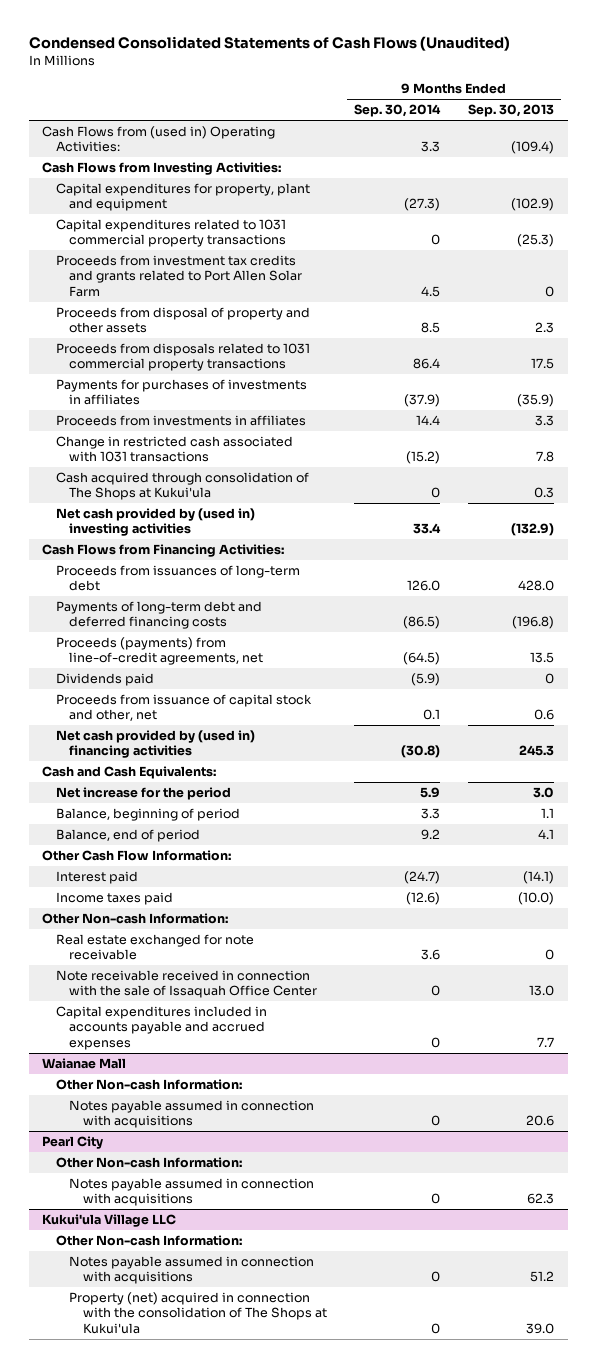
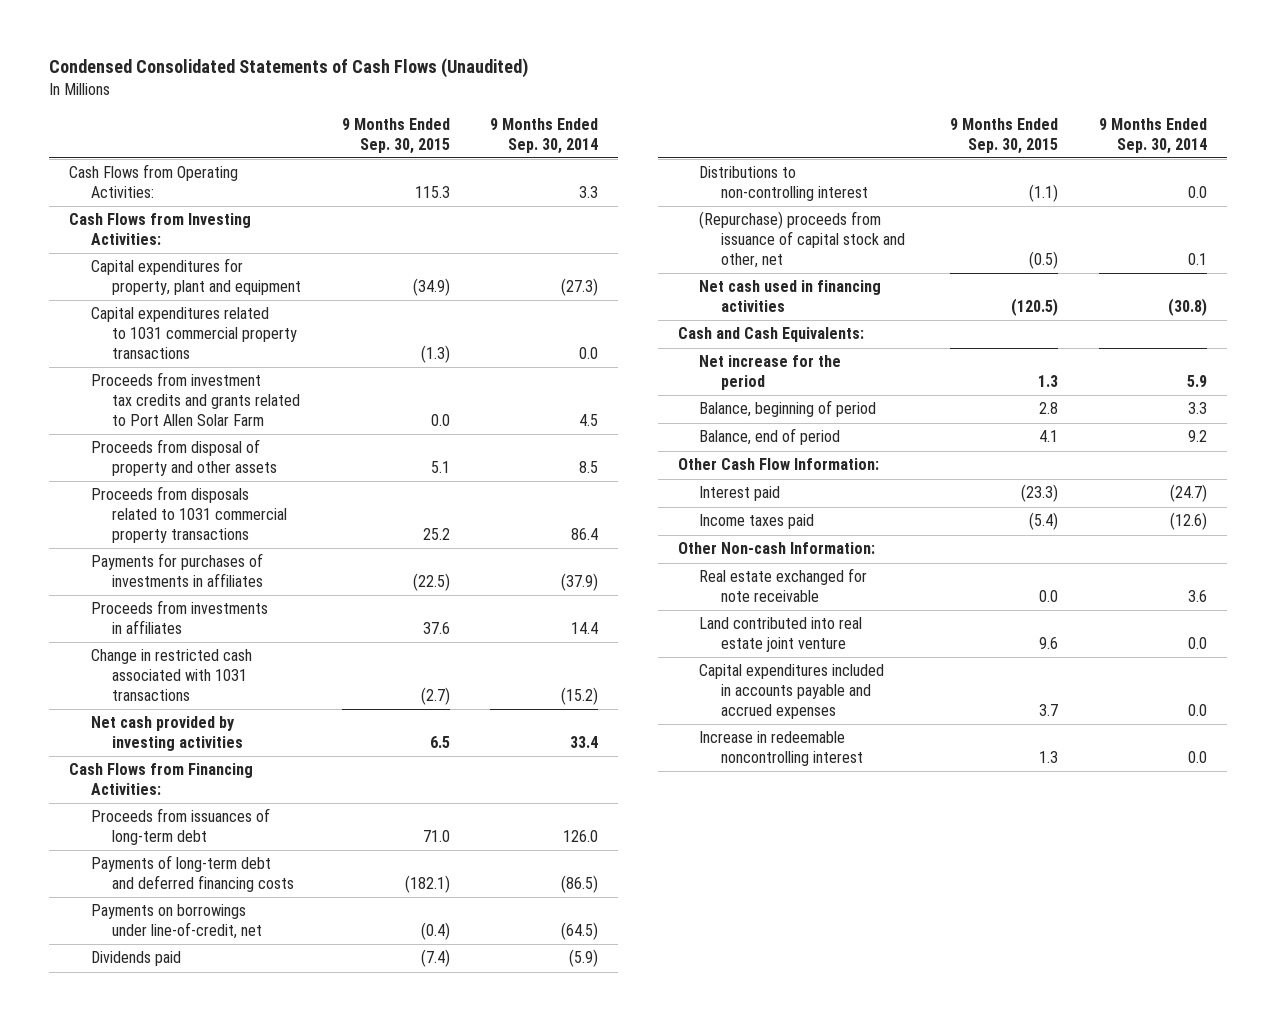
- | 9 Months Ended Sep. 30, 2014 | 9 Months Ended Sep. 30, 2013
+ | 9 Months Ended Sep. 30, 2015 | 9 Months Ended Sep. 30, 2014
- Cash Flows from (used in) Operating Activities: | 3.3 | (109.4)
+ Cash Flows from Operating Activities: | 115.3 | 3.3
- Capital expenditures related to 1031 commercial property transactions | 0 | (25.3)
+ Capital expenditures related to 1031 commercial property transactions | (1.3) | 0.0
- Cash acquired through consolidation of The Shops at Kukui'ula | 0 | 0.3
- Net cash provided by (used in) investing activities | 33.4 | (132.9)
+ Net cash provided by investing activities | 6.5 | 33.4
- Proceeds (payments) from line-of-credit agreements, net | (64.5) | 13.5
+ Payments on borrowings under line-of-credit, net | (0.4) | (64.5)
- Proceeds from issuance of capital stock and other, net | 0.1 | 0.6
- Net cash provided by (used in) financing activities | (30.8) | 245.3
+ Distributions to non-controlling interest | (1.1) | 0.0
+ (Repurchase) proceeds from issuance of capital stock and other, net | (0.5) | 0.1
+ Net cash used in financing activities | (120.5) | (30.8)
- Note receivable received in connection with the sale of Issaquah Office Center | 0 | 13.0
- Capital expenditures included in accounts payable and accrued expenses | 0 | 7.7
- Waianae Mall
- Other Non-cash Information:
- Notes payable assumed in connection with acquisitions | 0 | 20.6
- Pearl City
- Other Non-cash Information:
- Notes payable assumed in connection with acquisitions | 0 | 62.3
- Kukui'ula Village LLC
- Other Non-cash Information:
- Notes payable assumed in connection with acquisitions | 0 | 51.2
- Property (net) acquired in connection with the consolidation of The Shops at Kukui'ula | 0 | 39.0
+ Land contributed into real estate joint venture | 9.6 | 0.0
+ Capital expenditures included in accounts payable and accrued expenses | 3.7 | 0.0
+ Increase in redeemable noncontrolling interest | 1.3 | 0.0

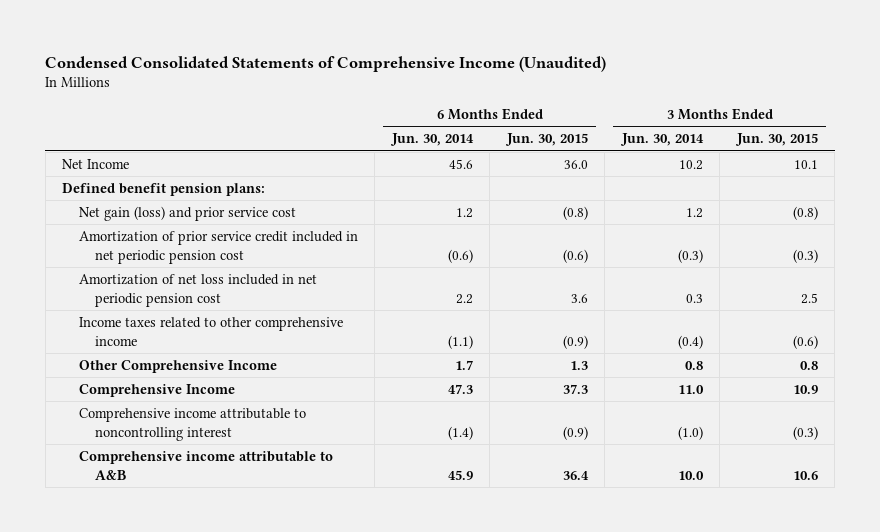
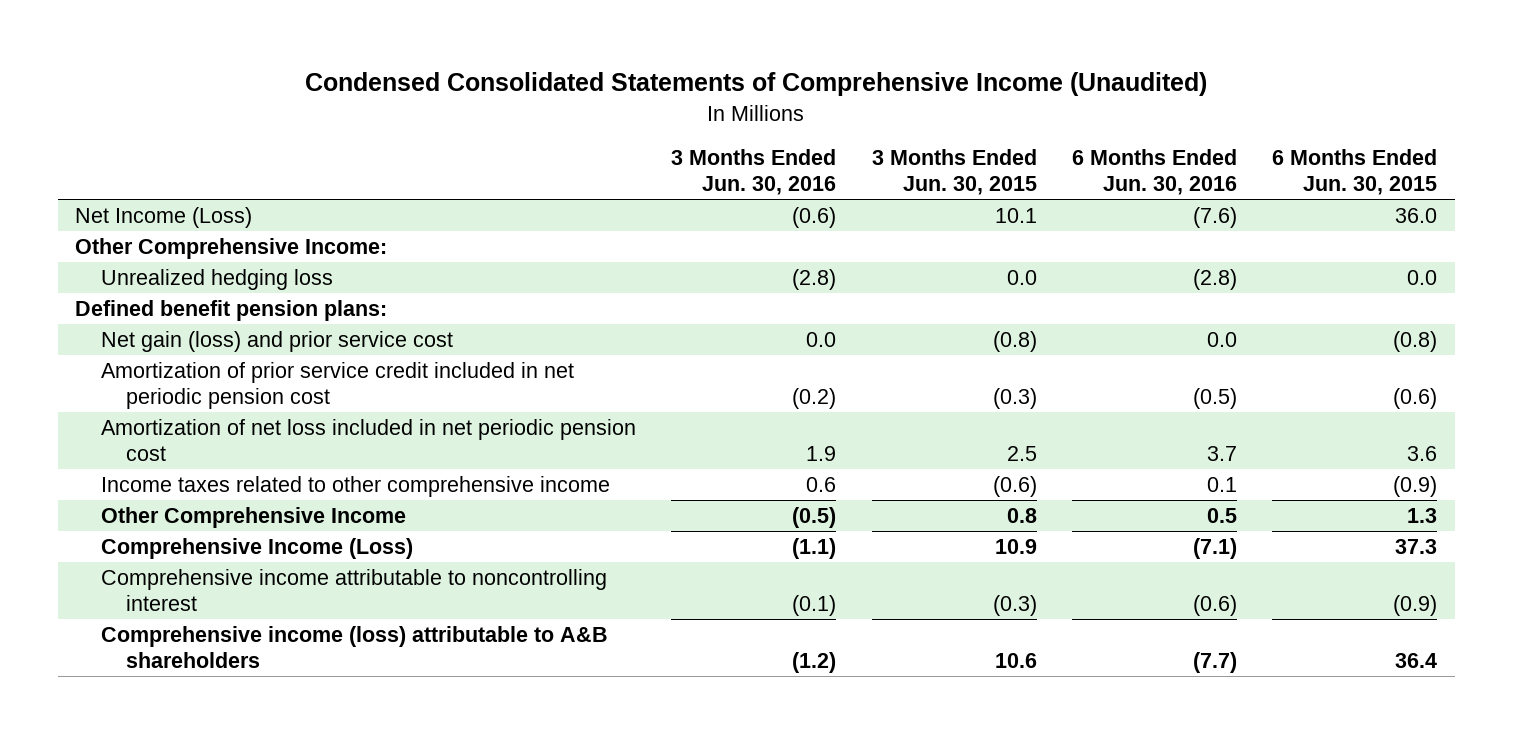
- | 6 Months Ended Jun. 30, 2014 | 6 Months Ended Jun. 30, 2015 | 3 Months Ended Jun. 30, 2014 | 3 Months Ended Jun. 30, 2015
+ | 3 Months Ended Jun. 30, 2016 | 3 Months Ended Jun. 30, 2015 | 6 Months Ended Jun. 30, 2016 | 6 Months Ended Jun. 30, 2015
- Net Income | 45.6 | 36.0 | 10.2 | 10.1
+ Net Income (Loss) | (0.6) | 10.1 | (7.6) | 36.0
+ Other Comprehensive Income:
+ Unrealized hedging loss | (2.8) | 0.0 | (2.8) | 0.0
- Comprehensive Income | 47.3 | 37.3 | 11.0 | 10.9
+ Comprehensive Income (Loss) | (1.1) | 10.9 | (7.1) | 37.3
- Comprehensive income attributable to A&B | 45.9 | 36.4 | 10.0 | 10.6
+ Comprehensive income (loss) attributable to A&B shareholders | (1.2) | 10.6 | (7.7) | 36.4

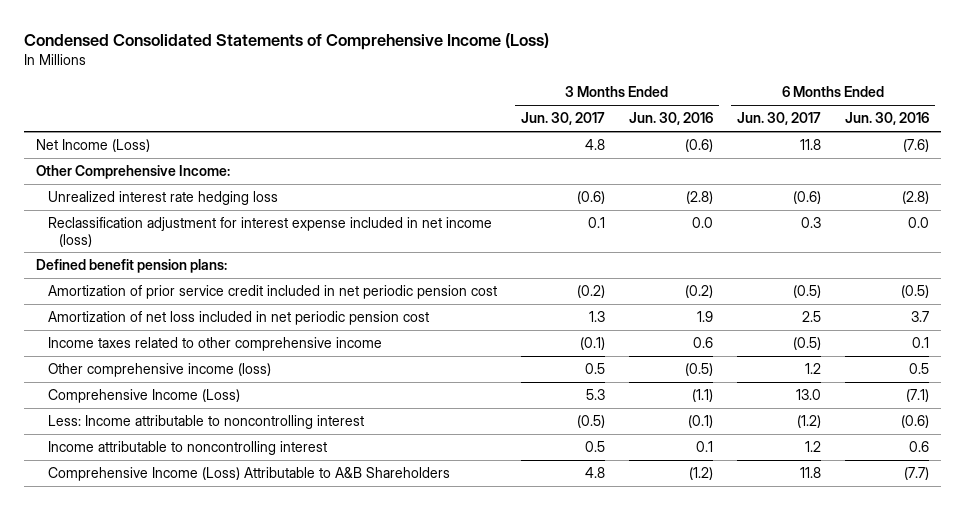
- Condensed Consolidated Statements of Comprehensive Income (Unaudited)
+ Condensed Consolidated Statements of Comprehensive Income (Loss)
- | 3 Months Ended Jun. 30, 2016 | 3 Months Ended Jun. 30, 2015 | 6 Months Ended Jun. 30, 2016 | 6 Months Ended Jun. 30, 2015
+ | 3 Months Ended Jun. 30, 2017 | 3 Months Ended Jun. 30, 2016 | 6 Months Ended Jun. 30, 2017 | 6 Months Ended Jun. 30, 2016
- Unrealized hedging loss | (2.8) | 0.0 | (2.8) | 0.0
+ Unrealized interest rate hedging loss | (0.6) | (2.8) | (0.6) | (2.8)
+ Reclassification adjustment for interest expense included in net income (loss) | 0.1 | 0.0 | 0.3 | 0.0
- Net gain (loss) and prior service cost | 0.0 | (0.8) | 0.0 | (0.8)
- Other Comprehensive Income | (0.5) | 0.8 | 0.5 | 1.3
+ Other comprehensive income (loss) | 0.5 | (0.5) | 1.2 | 0.5
- Comprehensive income attributable to noncontrolling interest | (0.1) | (0.3) | (0.6) | (0.9)
- Comprehensive income (loss) attributable to A&B shareholders | (1.2) | 10.6 | (7.7) | 36.4
+ Less: Income attributable to noncontrolling interest | (0.5) | (0.1) | (1.2) | (0.6)
+ Income attributable to noncontrolling interest | 0.5 | 0.1 | 1.2 | 0.6
+ Comprehensive Income (Loss) Attributable to A&B Shareholders | 4.8 | (1.2) | 11.8 | (7.7)

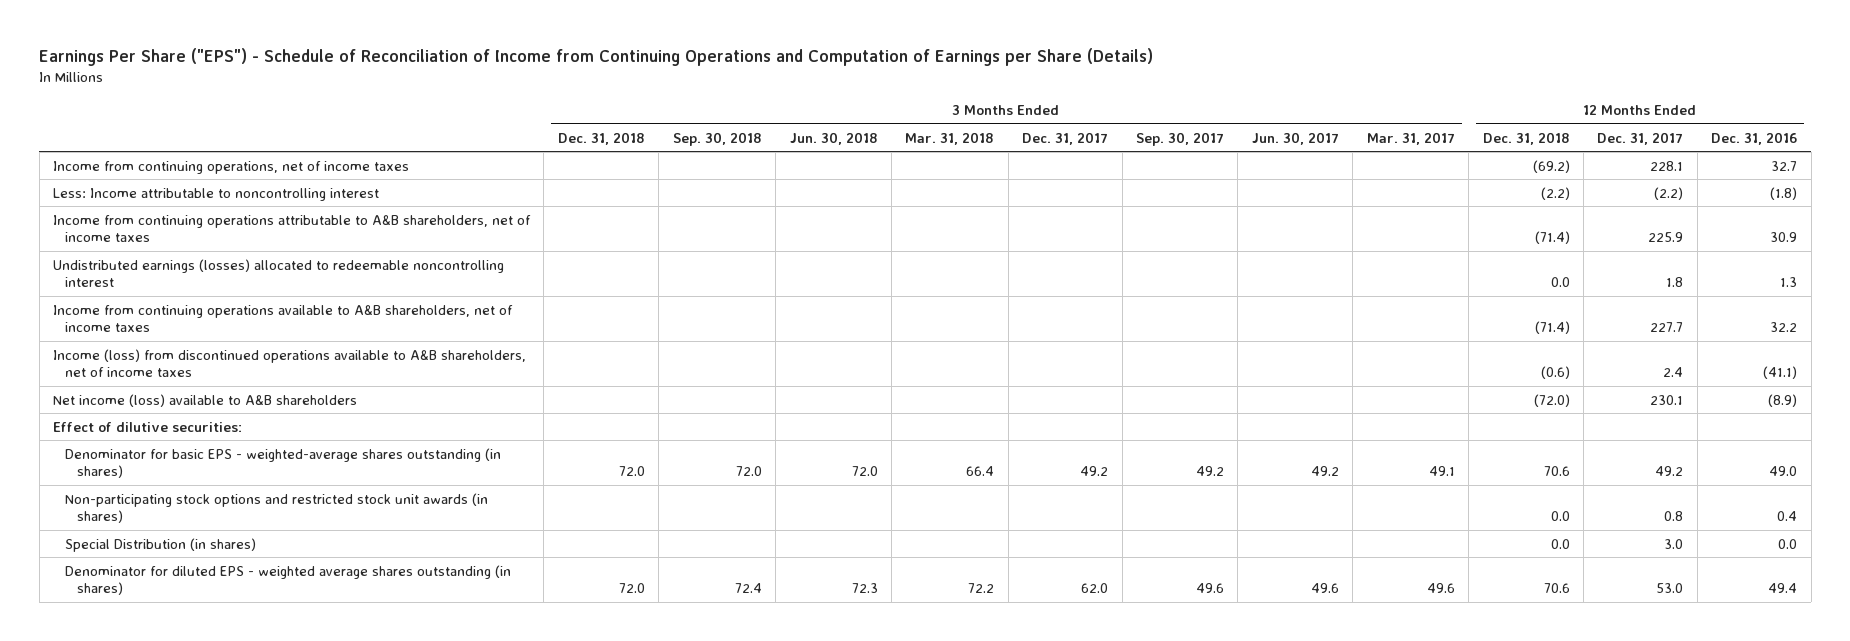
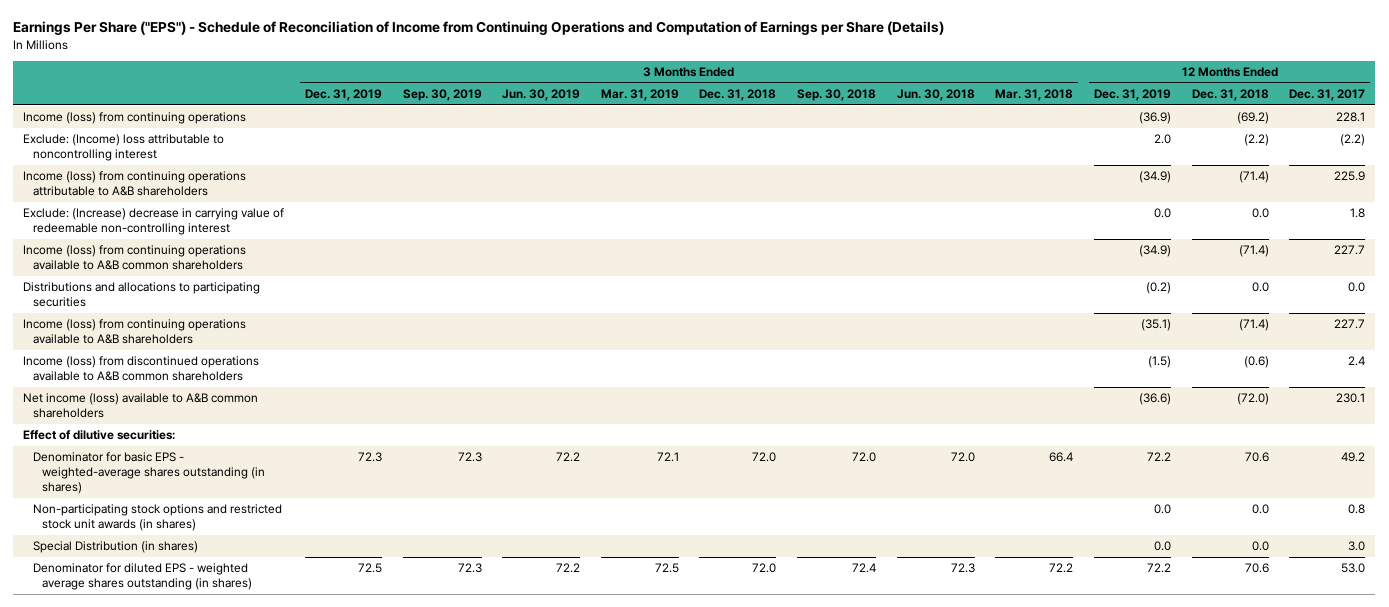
- | 3 Months Ended Dec. 31, 2018 | 3 Months Ended Sep. 30, 2018 | 3 Months Ended Jun. 30, 2018 | 3 Months Ended Mar. 31, 2018 | 3 Months Ended Dec. 31, 2017 | 3 Months Ended Sep. 30, 2017 | 3 Months Ended Jun. 30, 2017 | 3 Months Ended Mar. 31, 2017 | 12 Months Ended Dec. 31, 2018 | 12 Months Ended Dec. 31, 2017 | 12 Months Ended Dec. 31, 2016
+ | 3 Months Ended Dec. 31, 2019 | 3 Months Ended Sep. 30, 2019 | 3 Months Ended Jun. 30, 2019 | 3 Months Ended Mar. 31, 2019 | 3 Months Ended Dec. 31, 2018 | 3 Months Ended Sep. 30, 2018 | 3 Months Ended Jun. 30, 2018 | 3 Months Ended Mar. 31, 2018 | 12 Months Ended Dec. 31, 2019 | 12 Months Ended Dec. 31, 2018 | 12 Months Ended Dec. 31, 2017
- Income from continuing operations, net of income taxes | | | | | | | | | (69.2) | 228.1 | 32.7
- Less: Income attributable to noncontrolling interest | | | | | | | | | (2.2) | (2.2) | (1.8)
- Income from continuing operations attributable to A&B shareholders, net of income taxes | | | | | | | | | (71.4) | 225.9 | 30.9
- Undistributed earnings (losses) allocated to redeemable noncontrolling interest | | | | | | | | | 0.0 | 1.8 | 1.3
- Income from continuing operations available to A&B shareholders, net of income taxes | | | | | | | | | (71.4) | 227.7 | 32.2
- Income (loss) from discontinued operations available to A&B shareholders, net of income taxes | | | | | | | | | (0.6) | 2.4 | (41.1)
- Net income (loss) available to A&B shareholders | | | | | | | | | (72.0) | 230.1 | (8.9)
+ Income (loss) from continuing operations | | | | | | | | | (36.9) | (69.2) | 228.1
+ Exclude: (Income) loss attributable to noncontrolling interest | | | | | | | | | 2.0 | (2.2) | (2.2)
+ Income (loss) from continuing operations attributable to A&B shareholders | | | | | | | | | (34.9) | (71.4) | 225.9
+ Exclude: (Increase) decrease in carrying value of redeemable non-controlling interest | | | | | | | | | 0.0 | 0.0 | 1.8
+ Income (loss) from continuing operations available to A&B common shareholders | | | | | | | | | (34.9) | (71.4) | 227.7
+ Distributions and allocations to participating securities | | | | | | | | | (0.2) | 0.0 | 0.0
+ Income (loss) from continuing operations available to A&B shareholders | | | | | | | | | (35.1) | (71.4) | 227.7
+ Income (loss) from discontinued operations available to A&B common shareholders | | | | | | | | | (1.5) | (0.6) | 2.4
+ Net income (loss) available to A&B common shareholders | | | | | | | | | (36.6) | (72.0) | 230.1

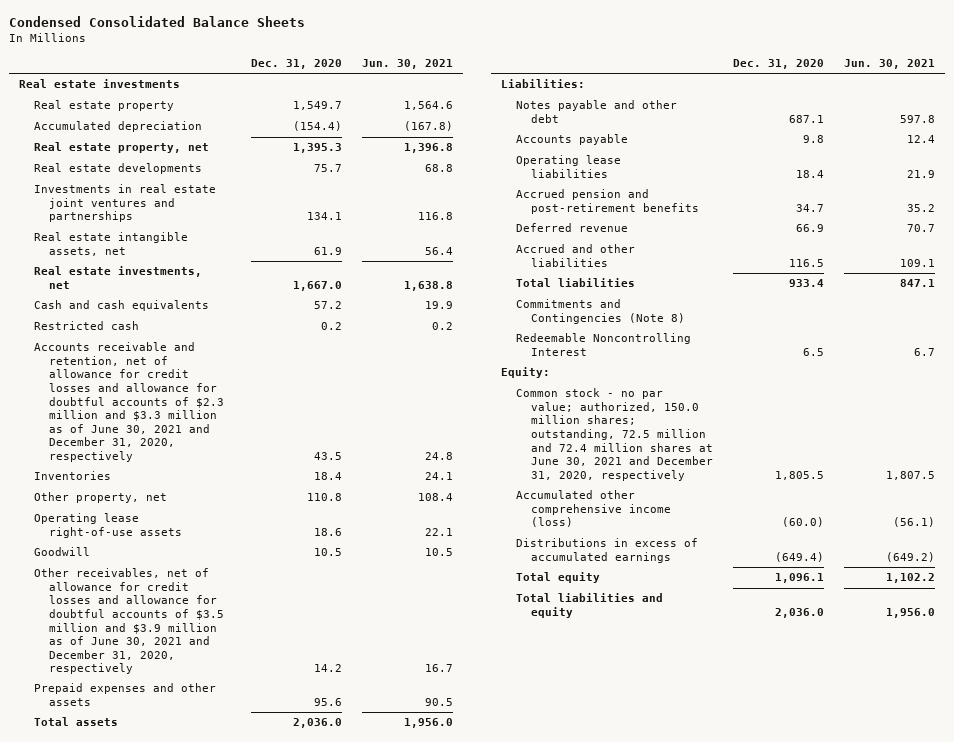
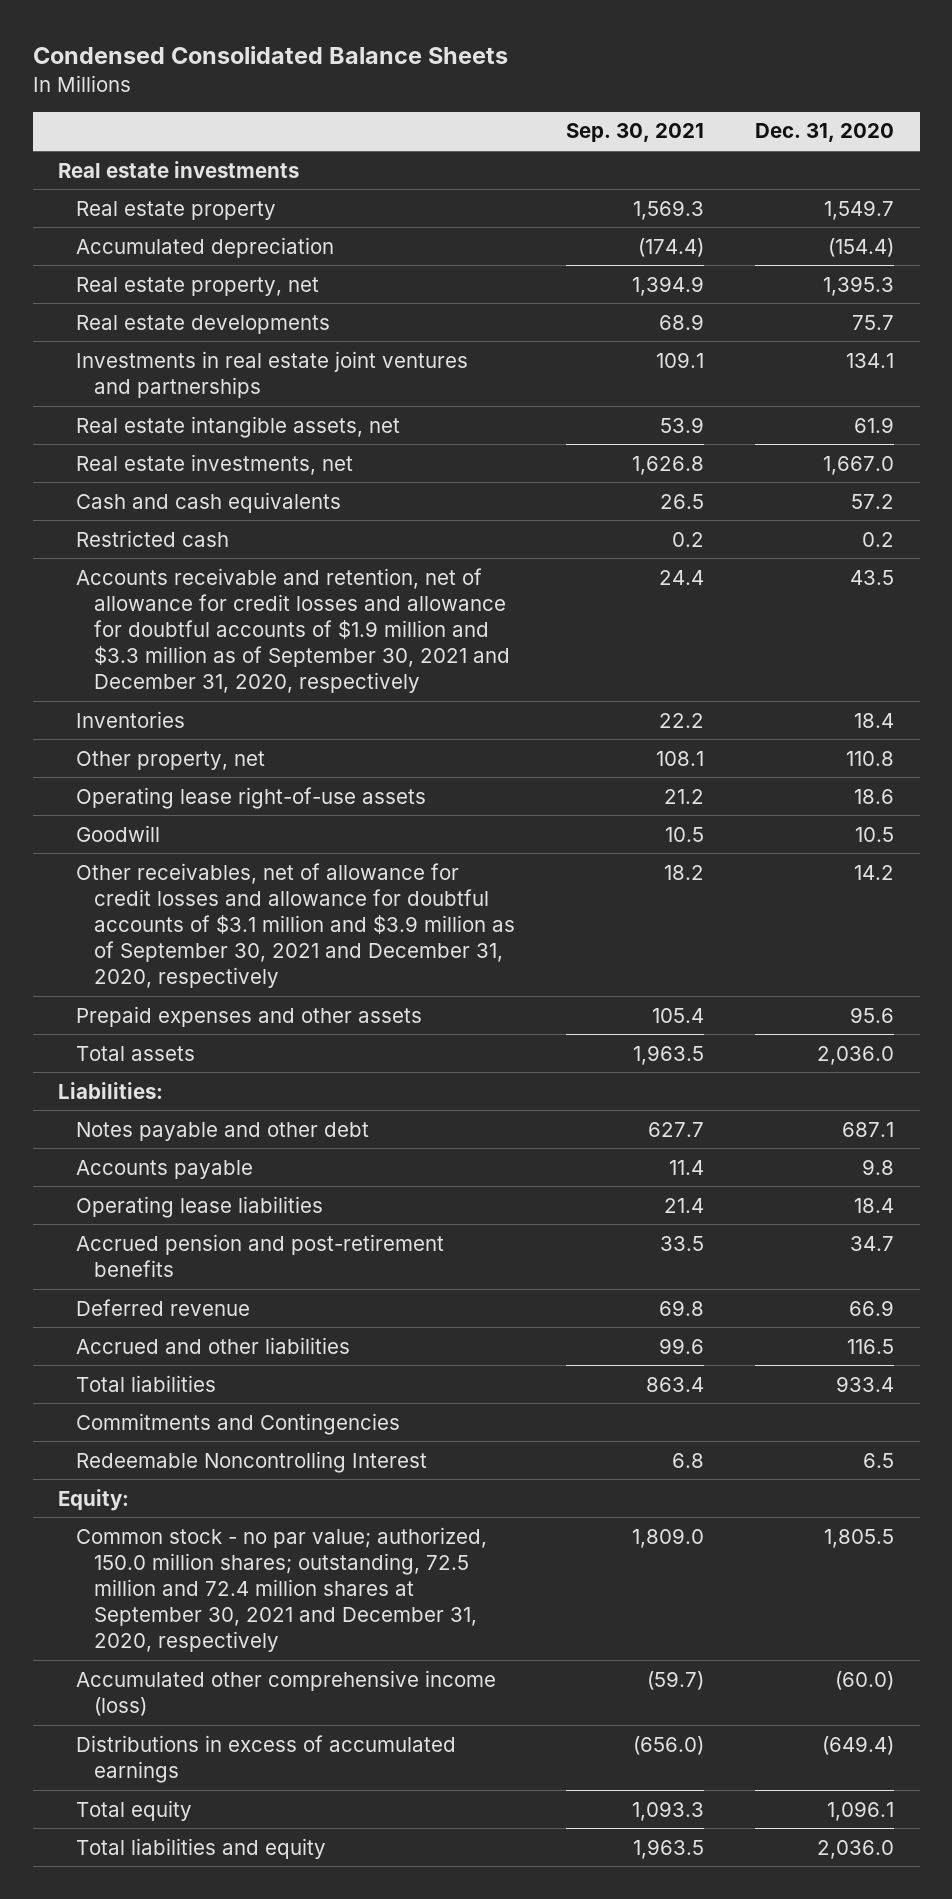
- | Dec. 31, 2020 | Jun. 30, 2021
+ | Sep. 30, 2021 | Dec. 31, 2020
- Accounts receivable and retention, net of allowance for credit losses and allowance for doubtful accounts of $2.3 million and $3.3 million as of June 30, 2021 and December 31, 2020, respectively | 43.5 | 24.8
+ Accounts receivable and retention, net of allowance for credit losses and allowance for doubtful accounts of $1.9 million and $3.3 million as of September 30, 2021 and December 31, 2020, respectively | 24.4 | 43.5
- Other receivables, net of allowance for credit losses and allowance for doubtful accounts of $3.5 million and $3.9 million as of June 30, 2021 and December 31, 2020, respectively | 14.2 | 16.7
+ Other receivables, net of allowance for credit losses and allowance for doubtful accounts of $3.1 million and $3.9 million as of September 30, 2021 and December 31, 2020, respectively | 18.2 | 14.2
- Commitments and Contingencies (Note 8)
+ Commitments and Contingencies
- Common stock - no par value; authorized, 150.0 million shares; outstanding, 72.5 million and 72.4 million shares at June 30, 2021 and December 31, 2020, respectively | 1,805.5 | 1,807.5
+ Common stock - no par value; authorized, 150.0 million shares; outstanding, 72.5 million and 72.4 million shares at September 30, 2021 and December 31, 2020, respectively | 1,809.0 | 1,805.5

